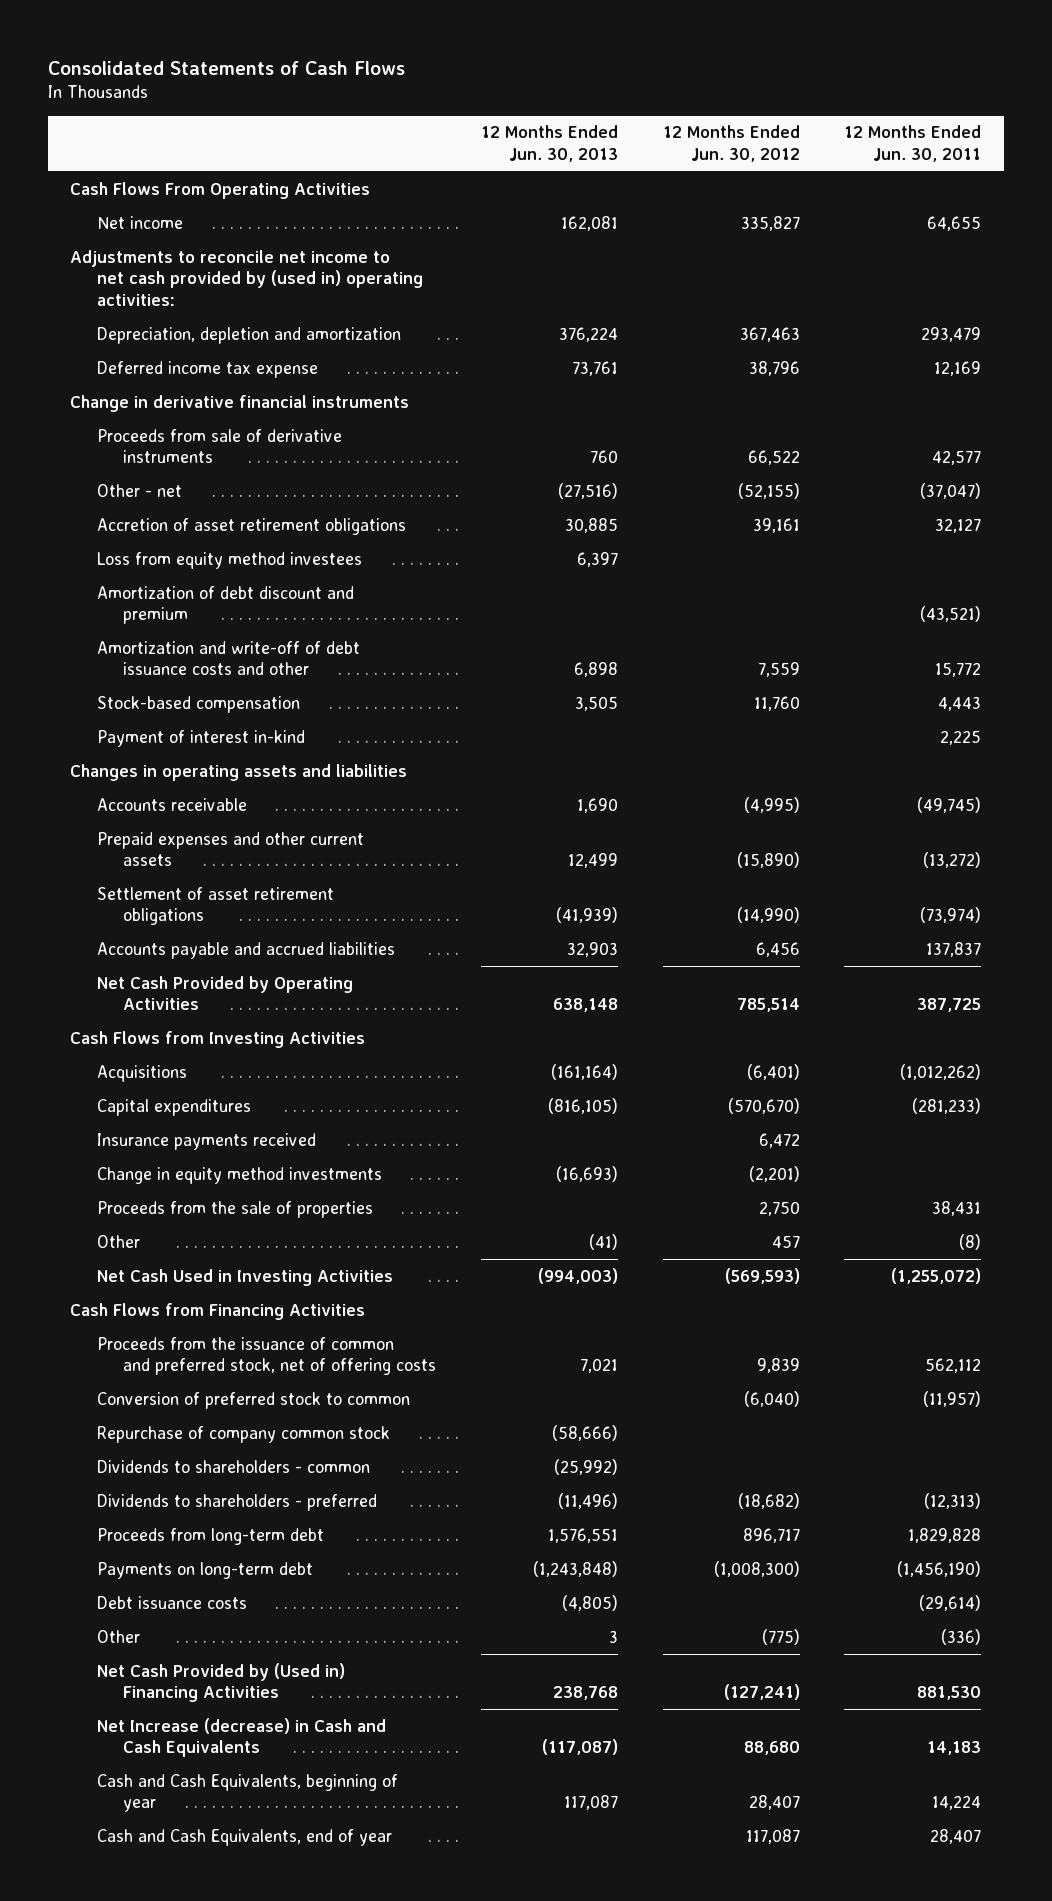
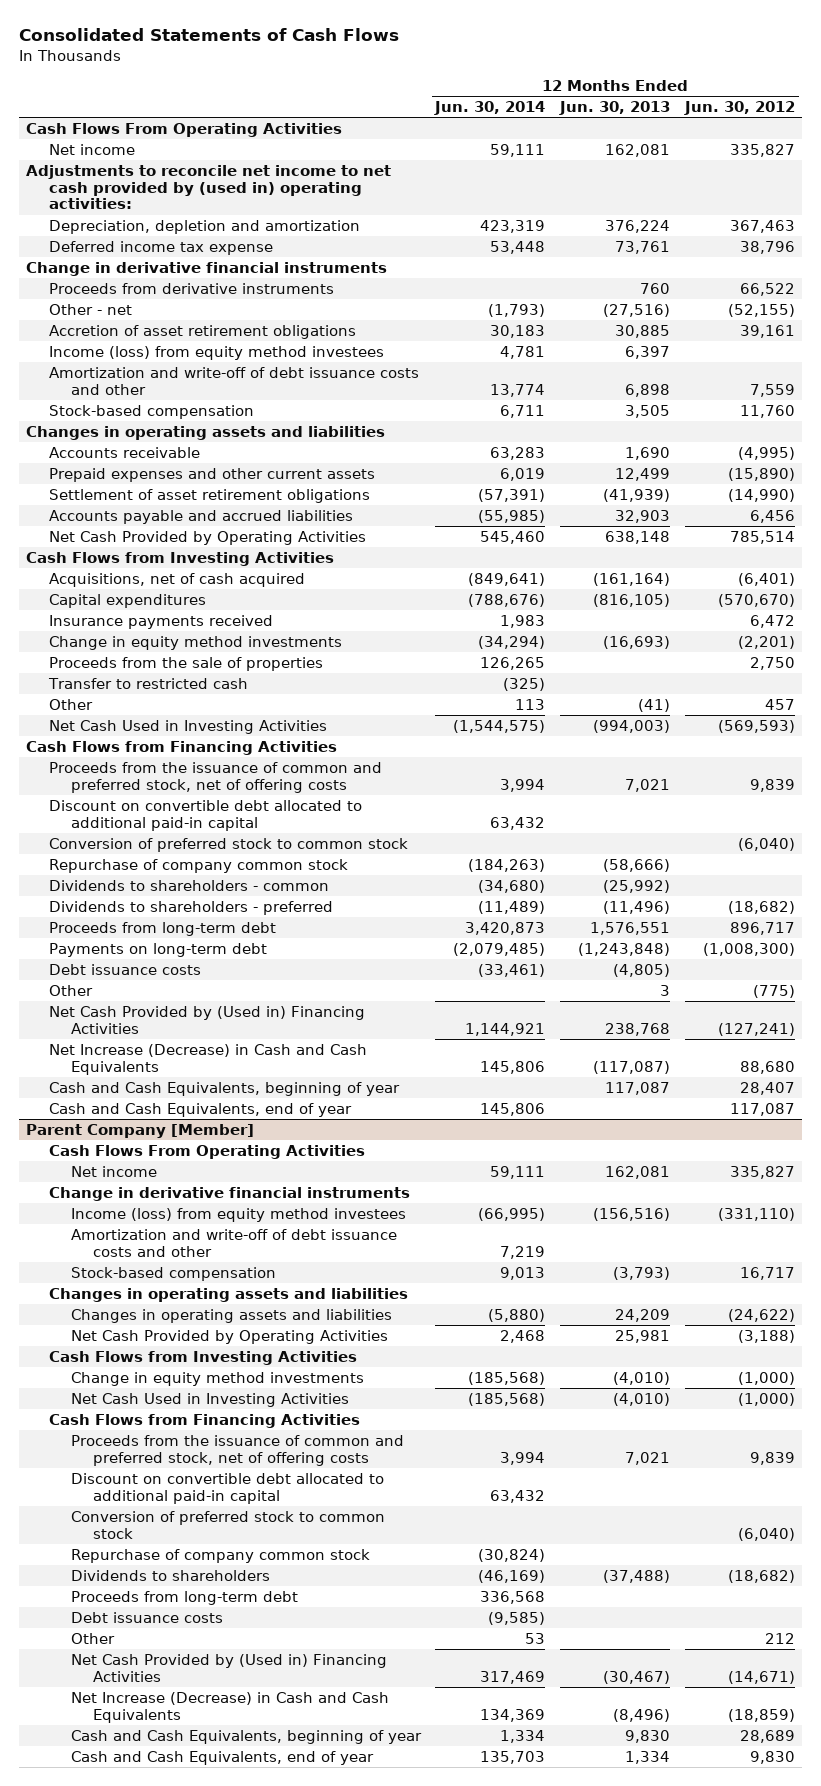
- | 12 Months Ended Jun. 30, 2013 | 12 Months Ended Jun. 30, 2012 | 12 Months Ended Jun. 30, 2011
+ | 12 Months Ended Jun. 30, 2014 | 12 Months Ended Jun. 30, 2013 | 12 Months Ended Jun. 30, 2012
- Proceeds from sale of derivative instruments | 760 | 66,522 | 42,577
+ Proceeds from derivative instruments | | 760 | 66,522
- Loss from equity method investees | 6,397 | |
- Amortization of debt discount and premium | | | (43,521)
+ Income (loss) from equity method investees | 4,781 | 6,397 |
- Payment of interest in-kind | | | 2,225
- Acquisitions | (161,164) | (6,401) | (1,012,262)
+ Acquisitions, net of cash acquired | (849,641) | (161,164) | (6,401)
+ Transfer to restricted cash | (325) | |
- Conversion of preferred stock to common | | (6,040) | (11,957)
+ Discount on convertible debt allocated to additional paid-in capital | 63,432 | |
+ Conversion of preferred stock to common stock | | | (6,040)
- Net Increase (decrease) in Cash and Cash Equivalents | (117,087) | 88,680 | 14,183
+ Net Increase (Decrease) in Cash and Cash Equivalents | 145,806 | (117,087) | 88,680
+ Parent Company [Member]
+ Cash Flows From Operating Activities
+ Net income | 59,111 | 162,081 | 335,827
+ Change in derivative financial instruments
+ Income (loss) from equity method investees | (66,995) | (156,516) | (331,110)
+ Amortization and write-off of debt issuance costs and other | 7,219 | |
+ Stock-based compensation | 9,013 | (3,793) | 16,717
+ Changes in operating assets and liabilities
+ Changes in operating assets and liabilities | (5,880) | 24,209 | (24,622)
+ Net Cash Provided by Operating Activities | 2,468 | 25,981 | (3,188)
+ Cash Flows from Investing Activities
+ Change in equity method investments | (185,568) | (4,010) | (1,000)
+ Net Cash Used in Investing Activities | (185,568) | (4,010) | (1,000)
+ Cash Flows from Financing Activities
+ Proceeds from the issuance of common and preferred stock, net of offering costs | 3,994 | 7,021 | 9,839
+ Discount on convertible debt allocated to additional paid-in capital | 63,432 | |
+ Conversion of preferred stock to common stock | | | (6,040)
+ Repurchase of company common stock | (30,824) | |
+ Dividends to shareholders | (46,169) | (37,488) | (18,682)
+ Proceeds from long-term debt | 336,568 | |
+ Debt issuance costs | (9,585) | |
+ Other | 53 | | 212
+ Net Cash Provided by (Used in) Financing Activities | 317,469 | (30,467) | (14,671)
+ Net Increase (Decrease) in Cash and Cash Equivalents | 134,369 | (8,496) | (18,859)
+ Cash and Cash Equivalents, beginning of year | 1,334 | 9,830 | 28,689
+ Cash and Cash Equivalents, end of year | 135,703 | 1,334 | 9,830

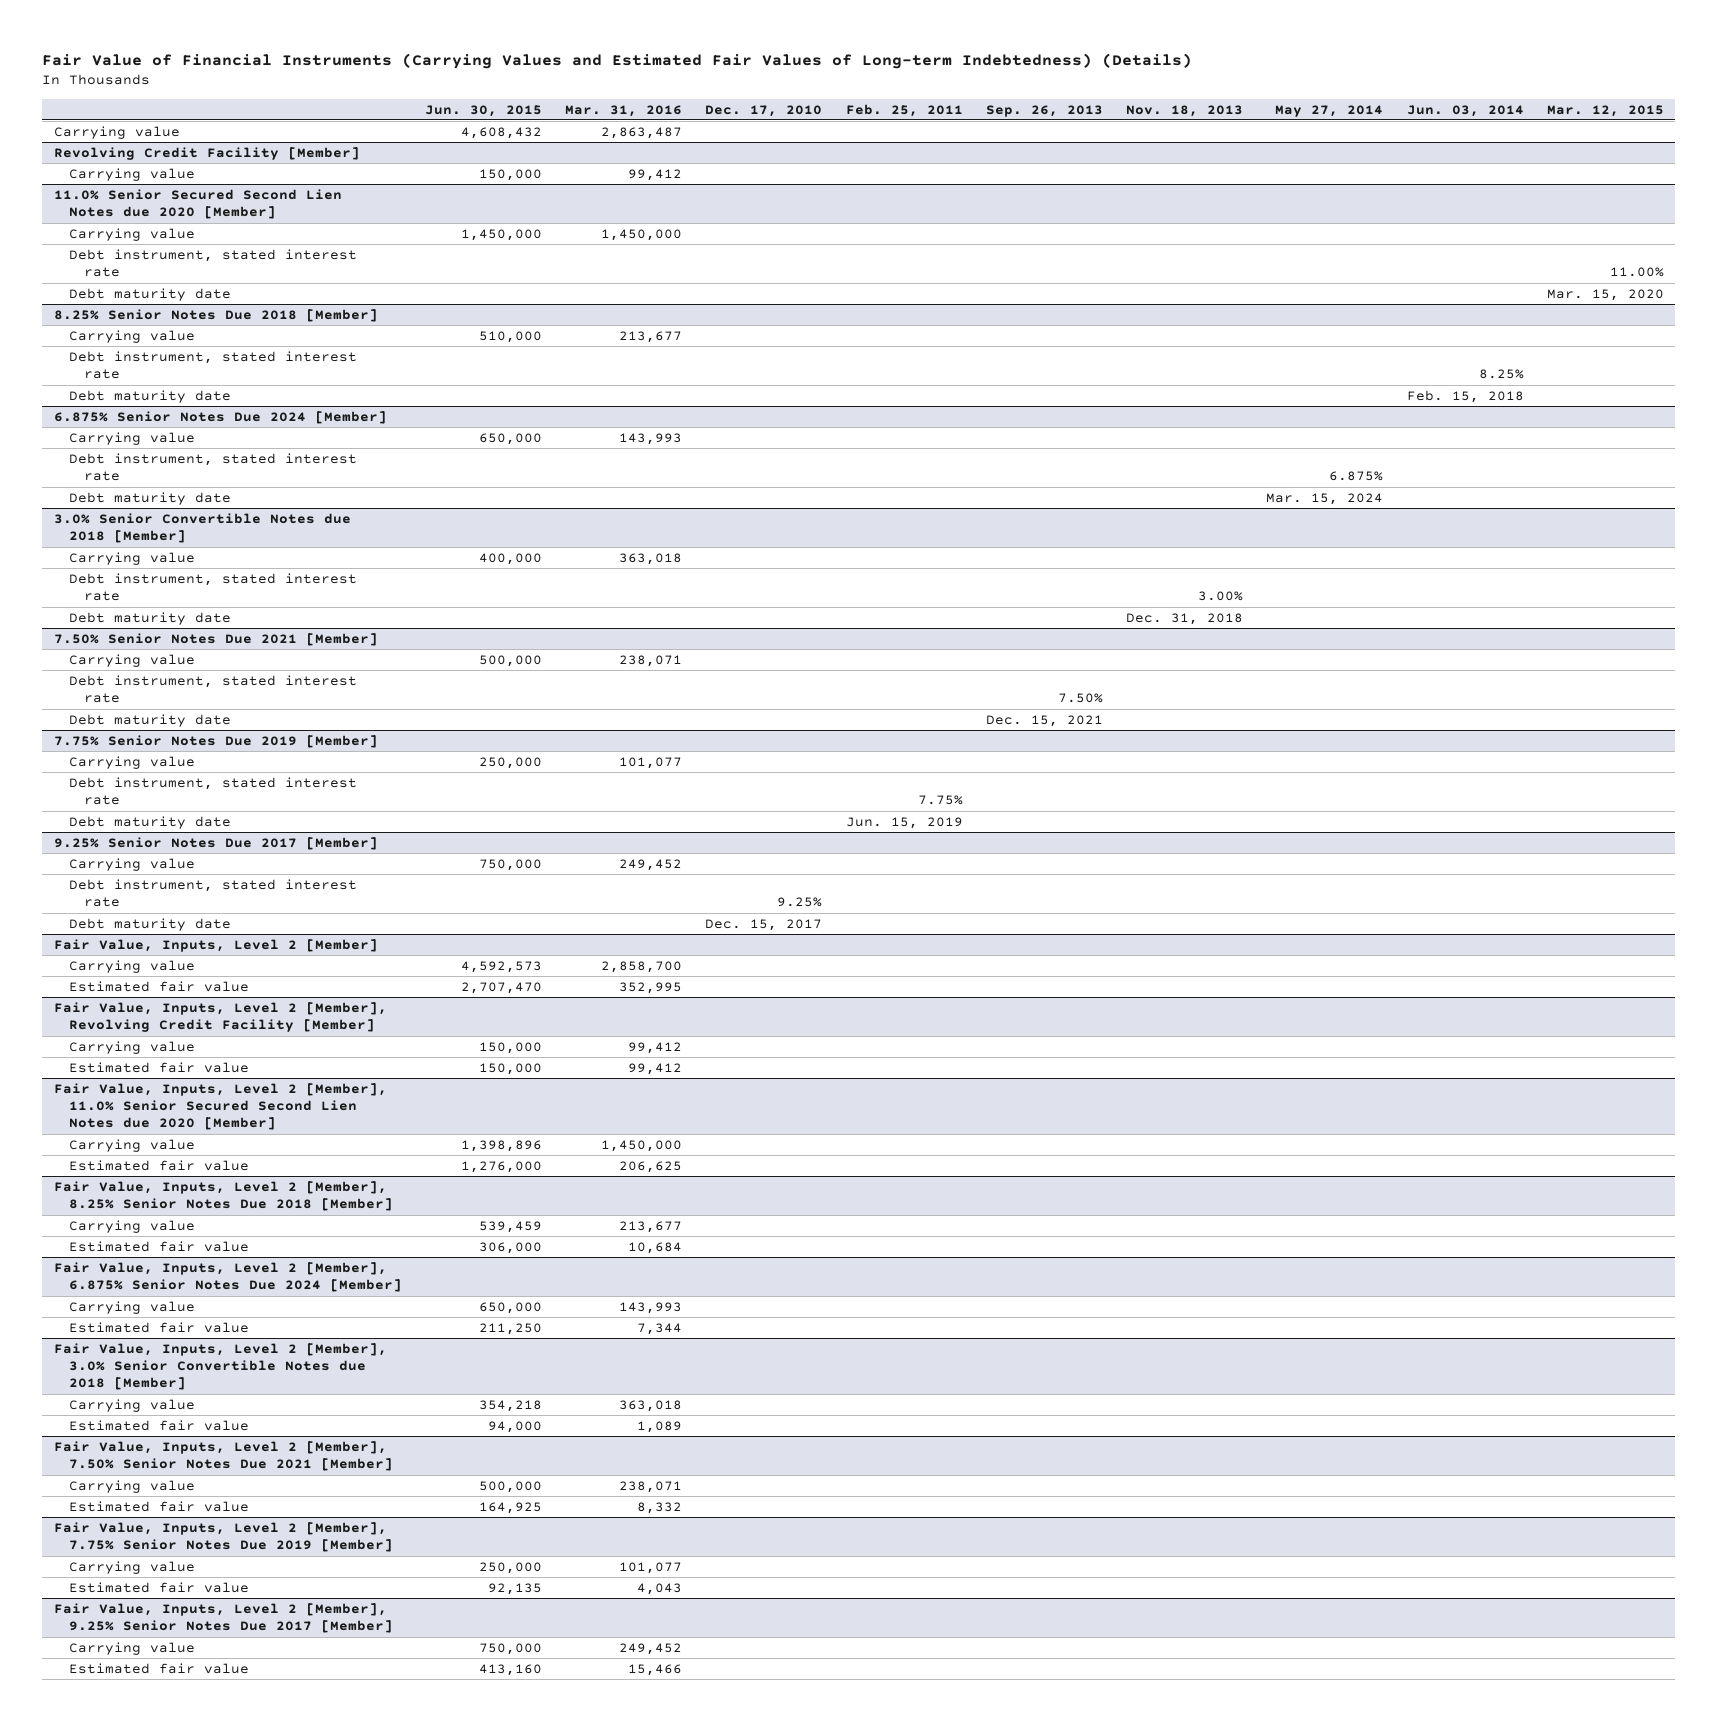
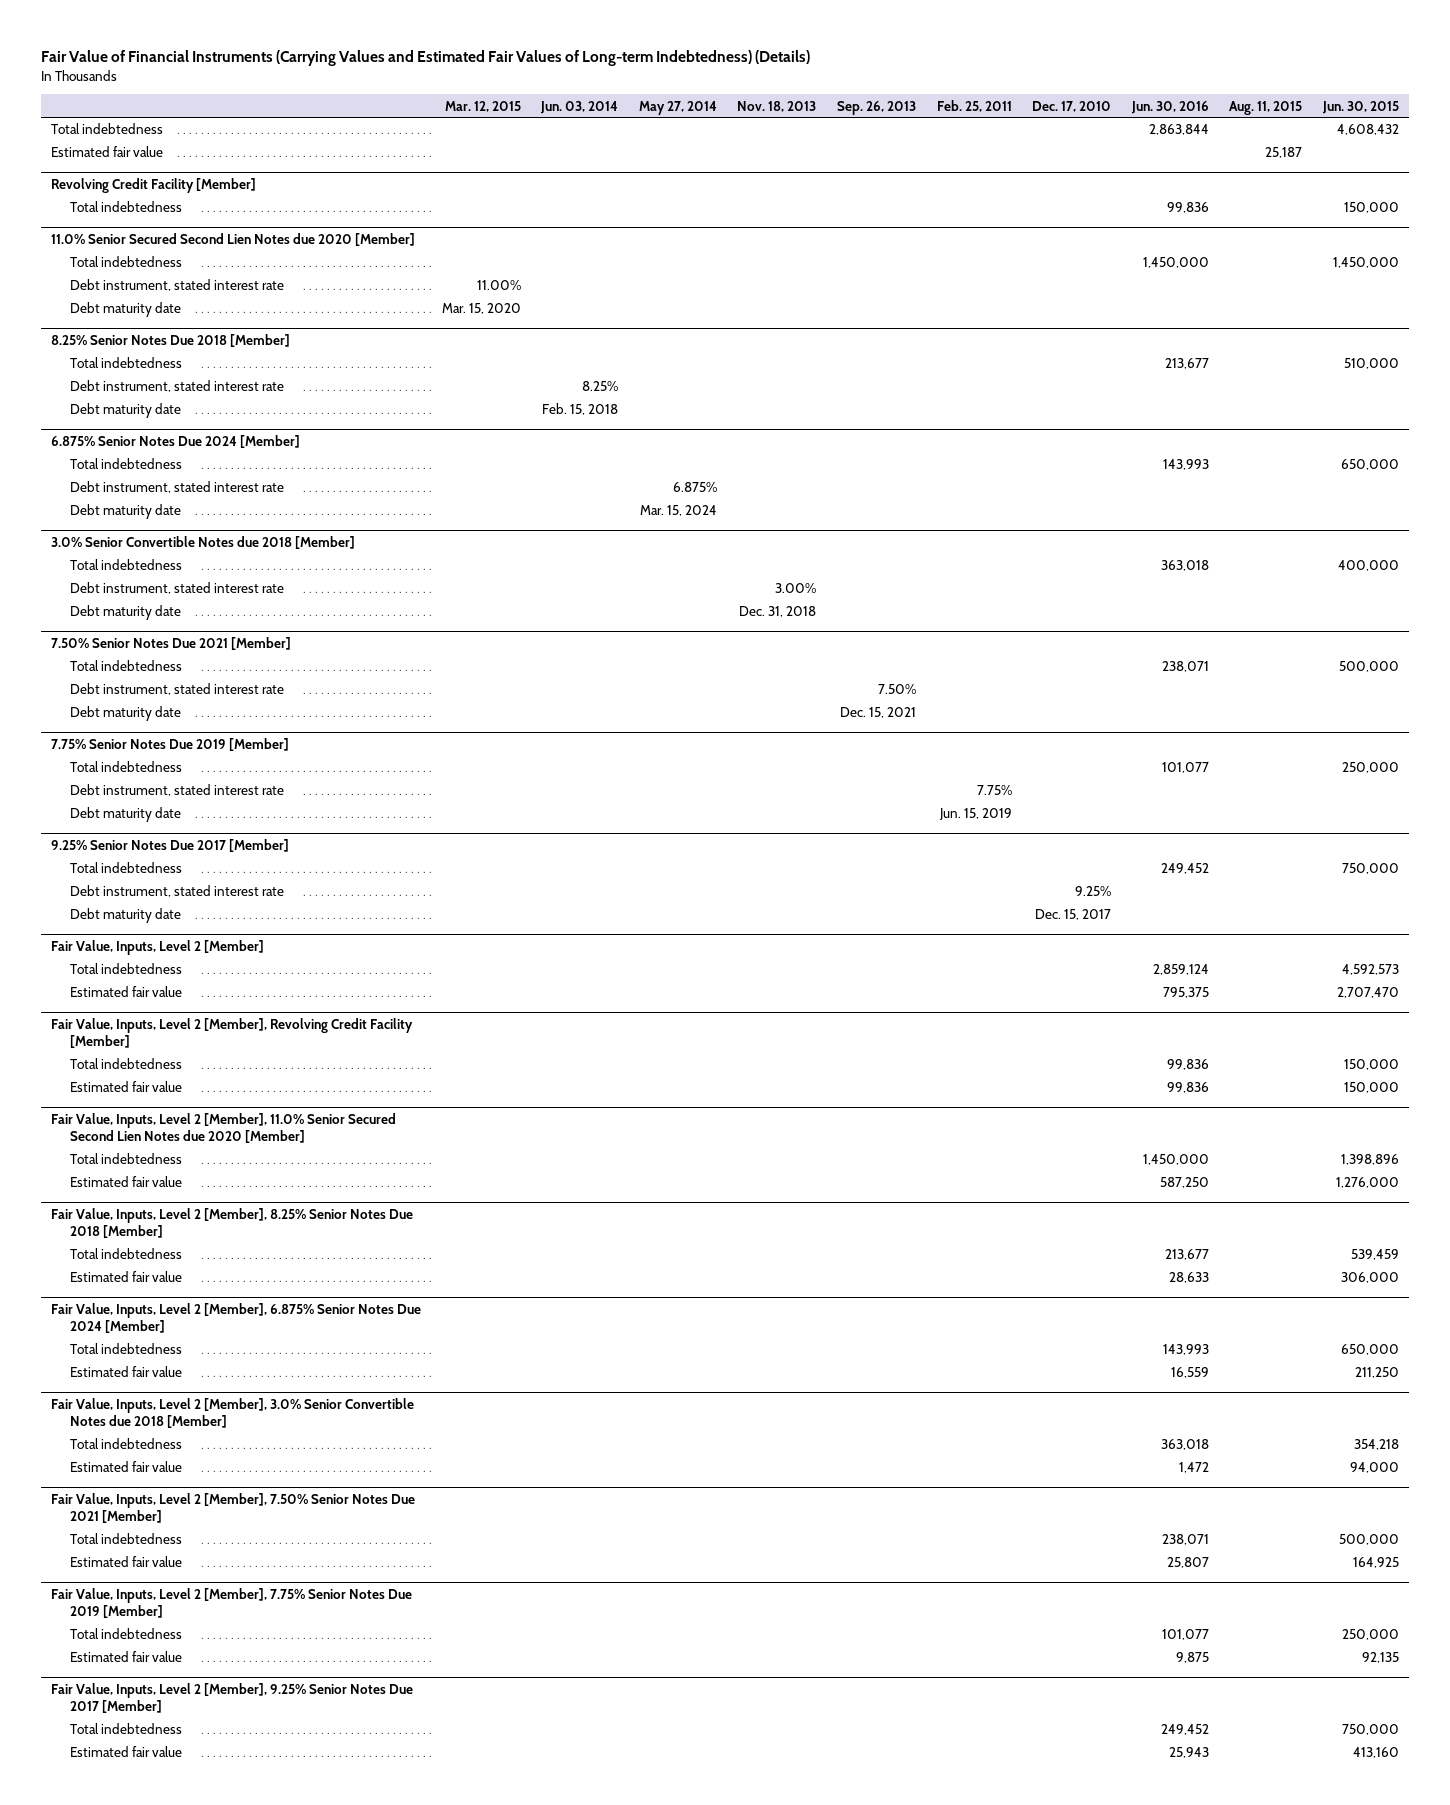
- | Jun. 30, 2015 | Mar. 31, 2016 | Dec. 17, 2010 | Feb. 25, 2011 | Sep. 26, 2013 | Nov. 18, 2013 | May 27, 2014 | Jun. 03, 2014 | Mar. 12, 2015
+ | Mar. 12, 2015 | Jun. 03, 2014 | May 27, 2014 | Nov. 18, 2013 | Sep. 26, 2013 | Feb. 25, 2011 | Dec. 17, 2010 | Jun. 30, 2016 | Aug. 11, 2015 | Jun. 30, 2015
- Carrying value | 4,608,432 | 2,863,487 | | | | | | |
+ Total indebtedness | | | | | | | | 2,863,844 | | 4,608,432
+ Estimated fair value | | | | | | | | | 25,187 |
@ Revolving Credit Facility [Member]
- Carrying value | 150,000 | 99,412 | | | | | | |
+ Total indebtedness | | | | | | | | 99,836 | | 150,000
@ 11.0% Senior Secured Second Lien Notes due 2020 [Member]
- Carrying value | 1,450,000 | 1,450,000 | | | | | | |
+ Total indebtedness | | | | | | | | 1,450,000 | | 1,450,000
@ 8.25% Senior Notes Due 2018 [Member]
- Carrying value | 510,000 | 213,677 | | | | | | |
+ Total indebtedness | | | | | | | | 213,677 | | 510,000
@ 6.875% Senior Notes Due 2024 [Member]
- Carrying value | 650,000 | 143,993 | | | | | | |
+ Total indebtedness | | | | | | | | 143,993 | | 650,000
@ 3.0% Senior Convertible Notes due 2018 [Member]
- Carrying value | 400,000 | 363,018 | | | | | | |
+ Total indebtedness | | | | | | | | 363,018 | | 400,000
@ 7.50% Senior Notes Due 2021 [Member]
- Carrying value | 500,000 | 238,071 | | | | | | |
+ Total indebtedness | | | | | | | | 238,071 | | 500,000
@ 7.75% Senior Notes Due 2019 [Member]
- Carrying value | 250,000 | 101,077 | | | | | | |
+ Total indebtedness | | | | | | | | 101,077 | | 250,000
@ 9.25% Senior Notes Due 2017 [Member]
- Carrying value | 750,000 | 249,452 | | | | | | |
+ Total indebtedness | | | | | | | | 249,452 | | 750,000
@ Fair Value, Inputs, Level 2 [Member]
- Carrying value | 4,592,573 | 2,858,700 | | | | | | |
+ Total indebtedness | | | | | | | | 2,859,124 | | 4,592,573
@ Fair Value, Inputs, Level 2 [Member], Revolving Credit Facility [Member]
- Carrying value | 150,000 | 99,412 | | | | | | |
+ Total indebtedness | | | | | | | | 99,836 | | 150,000
@ Fair Value, Inputs, Level 2 [Member], 11.0% Senior Secured Second Lien Notes due 2020 [Member]
- Carrying value | 1,398,896 | 1,450,000 | | | | | | |
+ Total indebtedness | | | | | | | | 1,450,000 | | 1,398,896
@ Fair Value, Inputs, Level 2 [Member], 8.25% Senior Notes Due 2018 [Member]
- Carrying value | 539,459 | 213,677 | | | | | | |
+ Total indebtedness | | | | | | | | 213,677 | | 539,459
@ Fair Value, Inputs, Level 2 [Member], 6.875% Senior Notes Due 2024 [Member]
- Carrying value | 650,000 | 143,993 | | | | | | |
+ Total indebtedness | | | | | | | | 143,993 | | 650,000
@ Fair Value, Inputs, Level 2 [Member], 3.0% Senior Convertible Notes due 2018 [Member]
- Carrying value | 354,218 | 363,018 | | | | | | |
+ Total indebtedness | | | | | | | | 363,018 | | 354,218
@ Fair Value, Inputs, Level 2 [Member], 7.50% Senior Notes Due 2021 [Member]
- Carrying value | 500,000 | 238,071 | | | | | | |
+ Total indebtedness | | | | | | | | 238,071 | | 500,000
@ Fair Value, Inputs, Level 2 [Member], 7.75% Senior Notes Due 2019 [Member]
- Carrying value | 250,000 | 101,077 | | | | | | |
+ Total indebtedness | | | | | | | | 101,077 | | 250,000
@ Fair Value, Inputs, Level 2 [Member], 9.25% Senior Notes Due 2017 [Member]
- Carrying value | 750,000 | 249,452 | | | | | | |
+ Total indebtedness | | | | | | | | 249,452 | | 750,000

